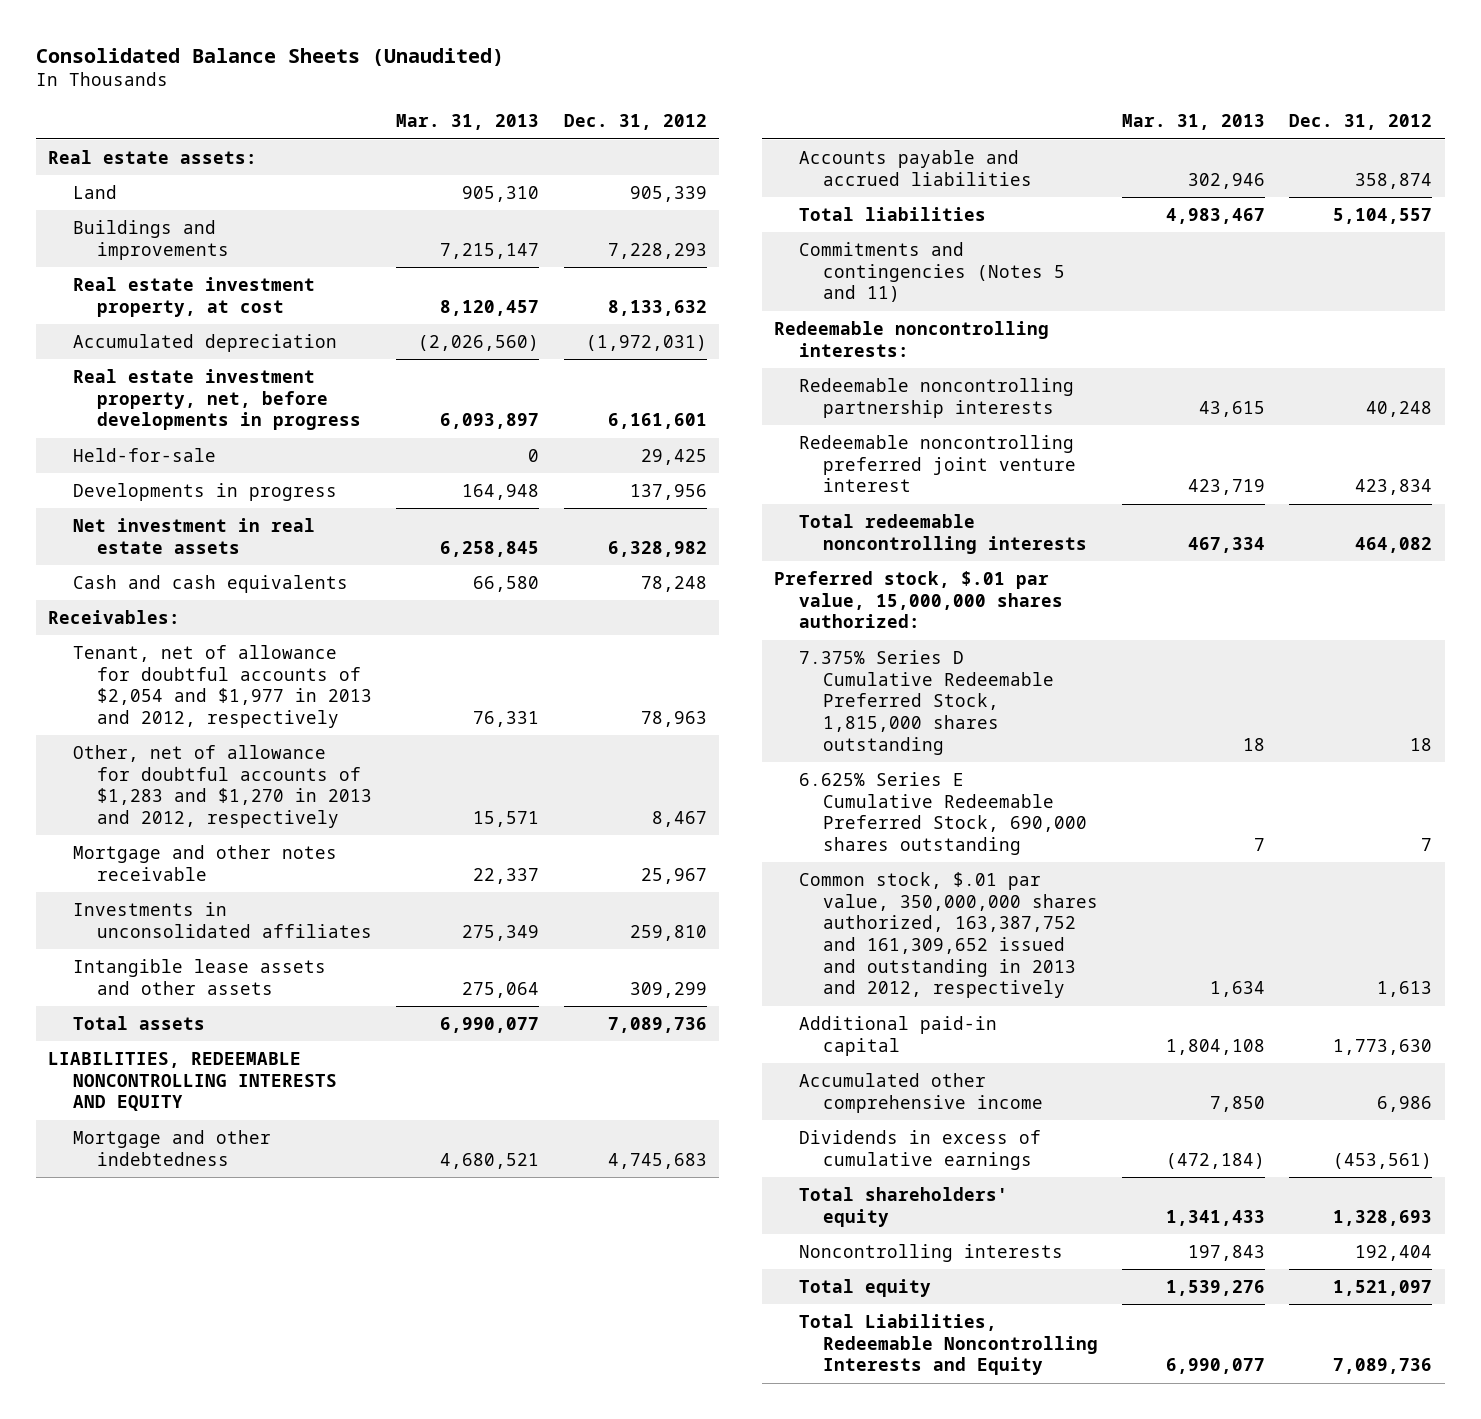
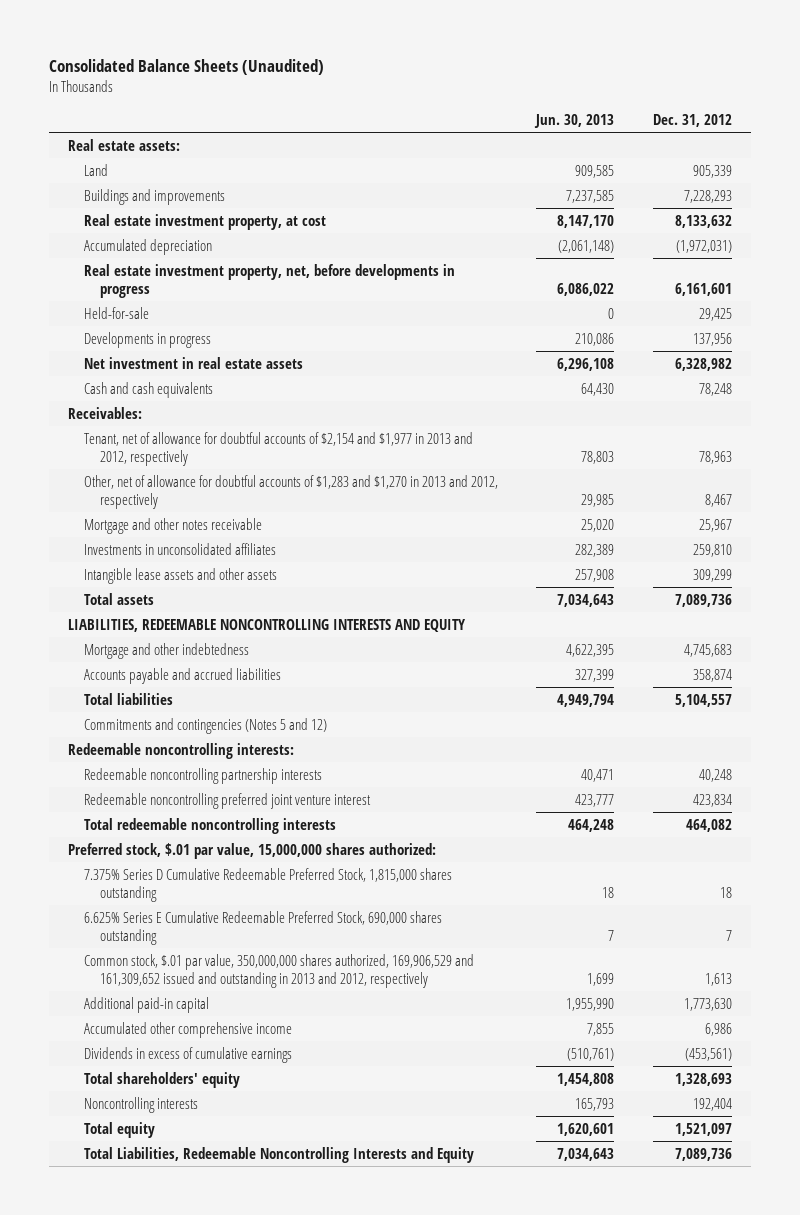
- | Mar. 31, 2013 | Dec. 31, 2012
+ | Jun. 30, 2013 | Dec. 31, 2012
- Tenant, net of allowance for doubtful accounts of $2,054 and $1,977 in 2013 and 2012, respectively | 76,331 | 78,963
+ Tenant, net of allowance for doubtful accounts of $2,154 and $1,977 in 2013 and 2012, respectively | 78,803 | 78,963
- Commitments and contingencies (Notes 5 and 11)
+ Commitments and contingencies (Notes 5 and 12)
- Common stock, $.01 par value, 350,000,000 shares authorized, 163,387,752 and 161,309,652 issued and outstanding in 2013 and 2012, respectively | 1,634 | 1,613
+ Common stock, $.01 par value, 350,000,000 shares authorized, 169,906,529 and 161,309,652 issued and outstanding in 2013 and 2012, respectively | 1,699 | 1,613

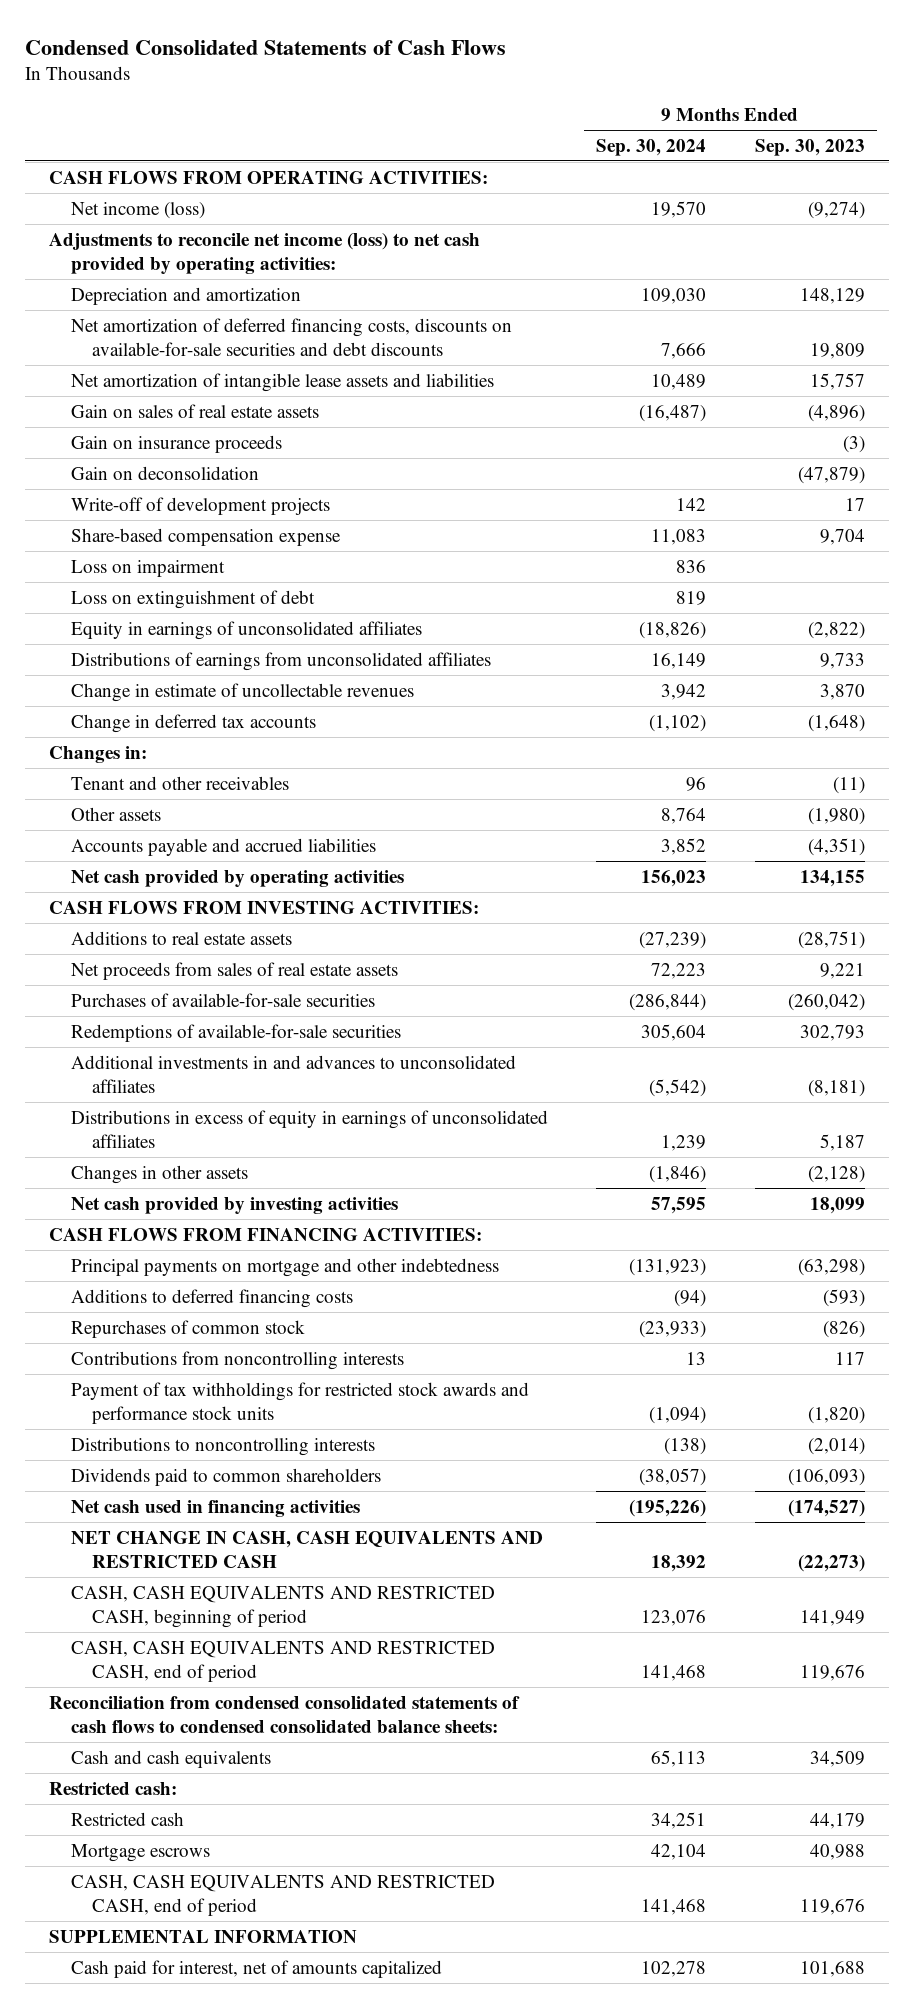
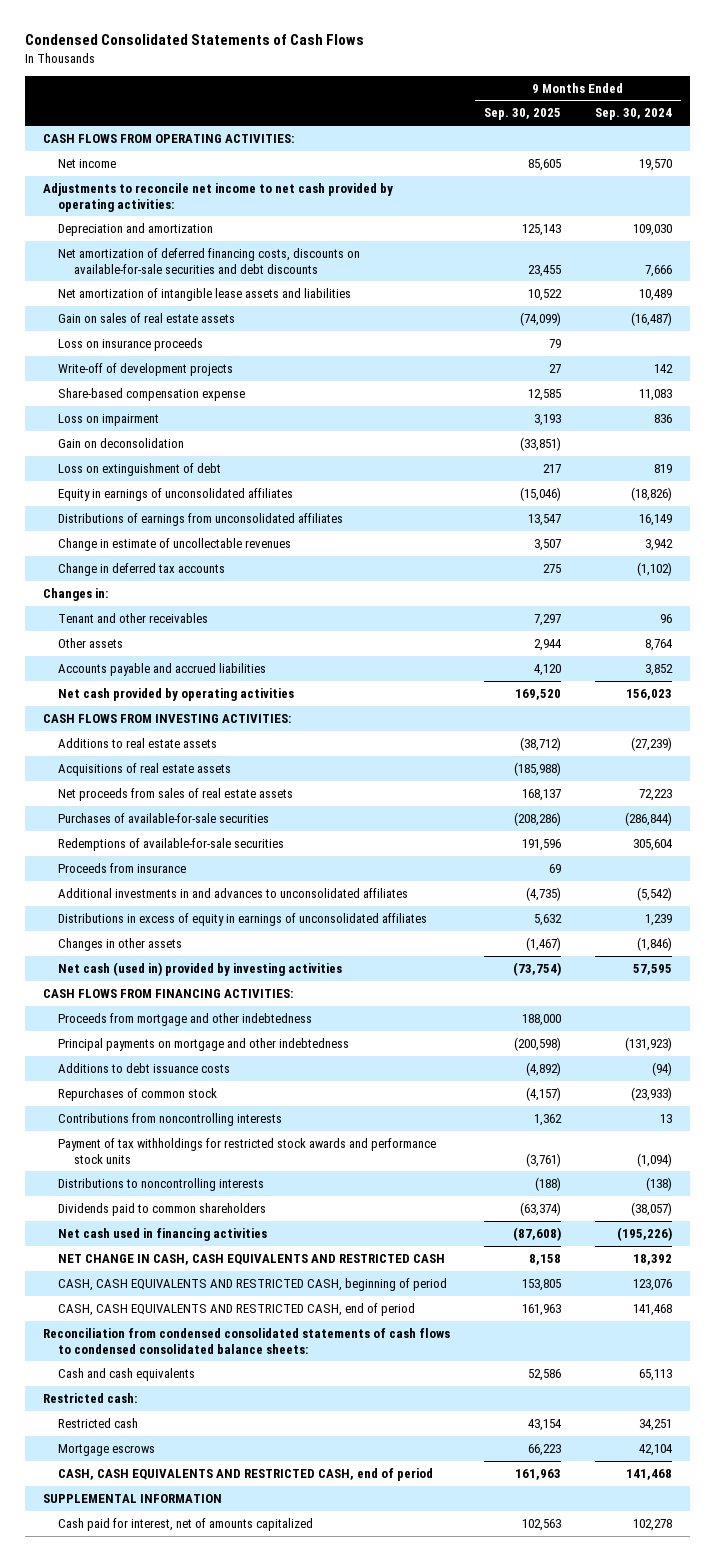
- | 9 Months Ended Sep. 30, 2024 | 9 Months Ended Sep. 30, 2023
+ | 9 Months Ended Sep. 30, 2025 | 9 Months Ended Sep. 30, 2024
- Net income (loss) | 19,570 | (9,274)
- Adjustments to reconcile net income (loss) to net cash provided by operating activities:
+ Net income | 85,605 | 19,570
+ Adjustments to reconcile net income to net cash provided by operating activities:
- Gain on insurance proceeds | | (3)
+ Loss on insurance proceeds | 79 |
moved down: Gain on deconsolidation | (33,851) |
+ Acquisitions of real estate assets | (185,988) |
+ Proceeds from insurance | 69 |
- Net cash provided by investing activities | 57,595 | 18,099
+ Net cash (used in) provided by investing activities | (73,754) | 57,595
+ Proceeds from mortgage and other indebtedness | 188,000 |
- Additions to deferred financing costs | (94) | (593)
+ Additions to debt issuance costs | (4,892) | (94)

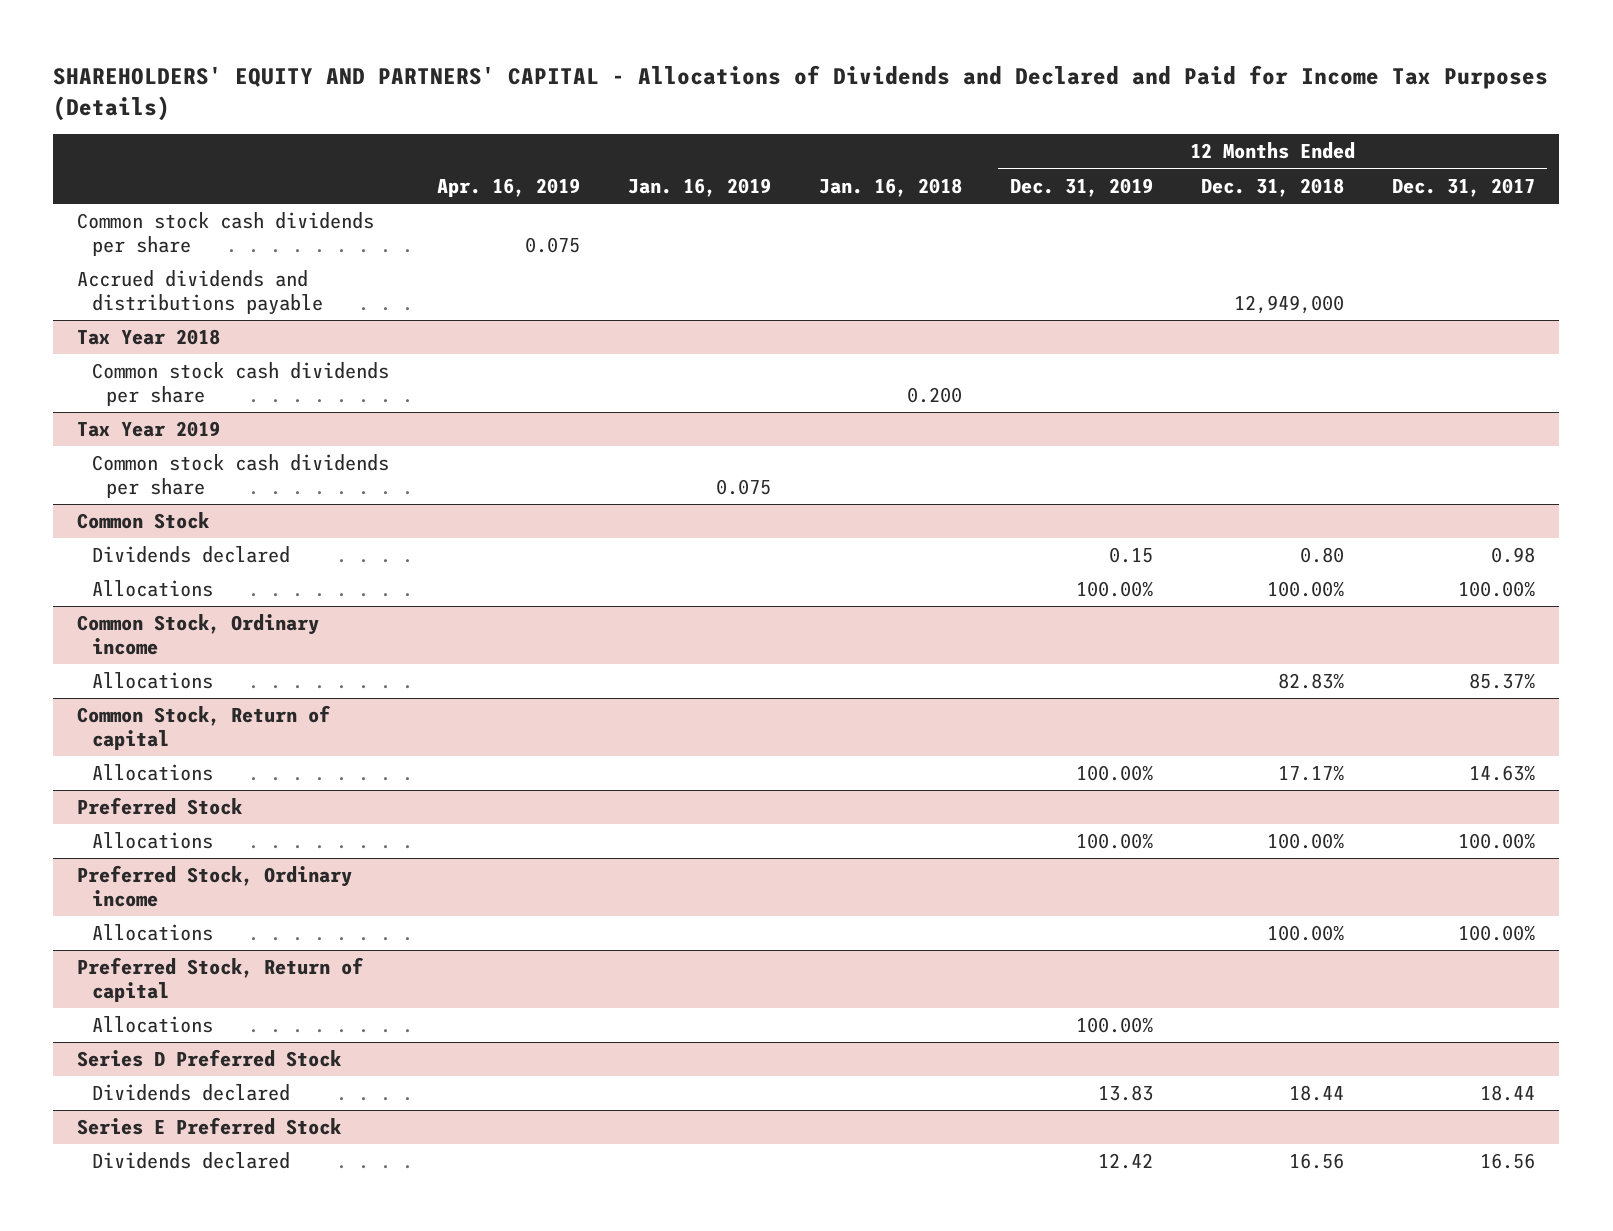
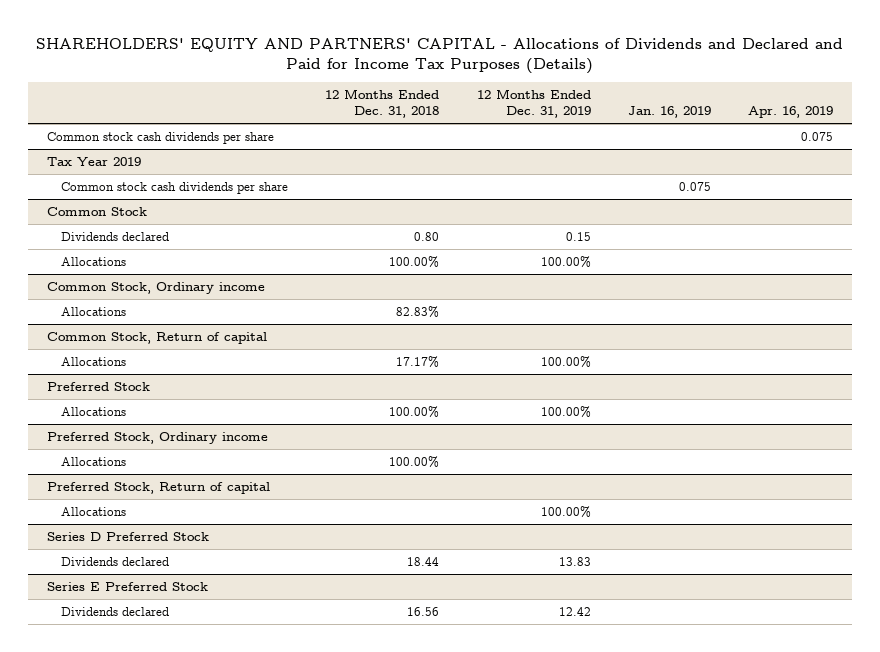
- | Apr. 16, 2019 | Jan. 16, 2019 | Jan. 16, 2018 | 12 Months Ended Dec. 31, 2019 | 12 Months Ended Dec. 31, 2018 | 12 Months Ended Dec. 31, 2017
+ | 12 Months Ended Dec. 31, 2018 | 12 Months Ended Dec. 31, 2019 | Jan. 16, 2019 | Apr. 16, 2019
- Accrued dividends and distributions payable | | | | | 12,949,000 |
- Tax Year 2018
- Common stock cash dividends per share | | | 0.200 | | |

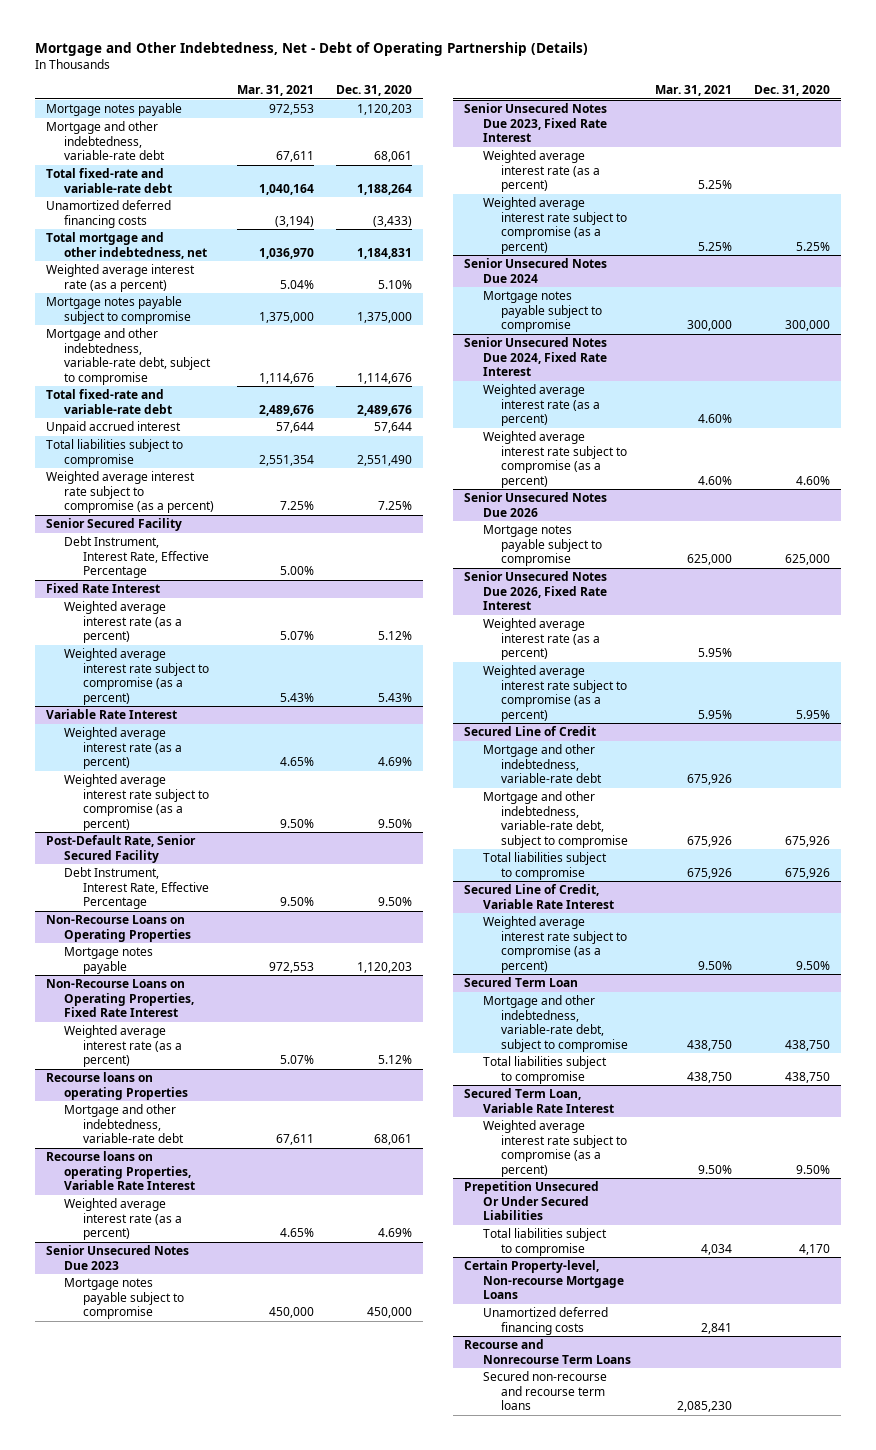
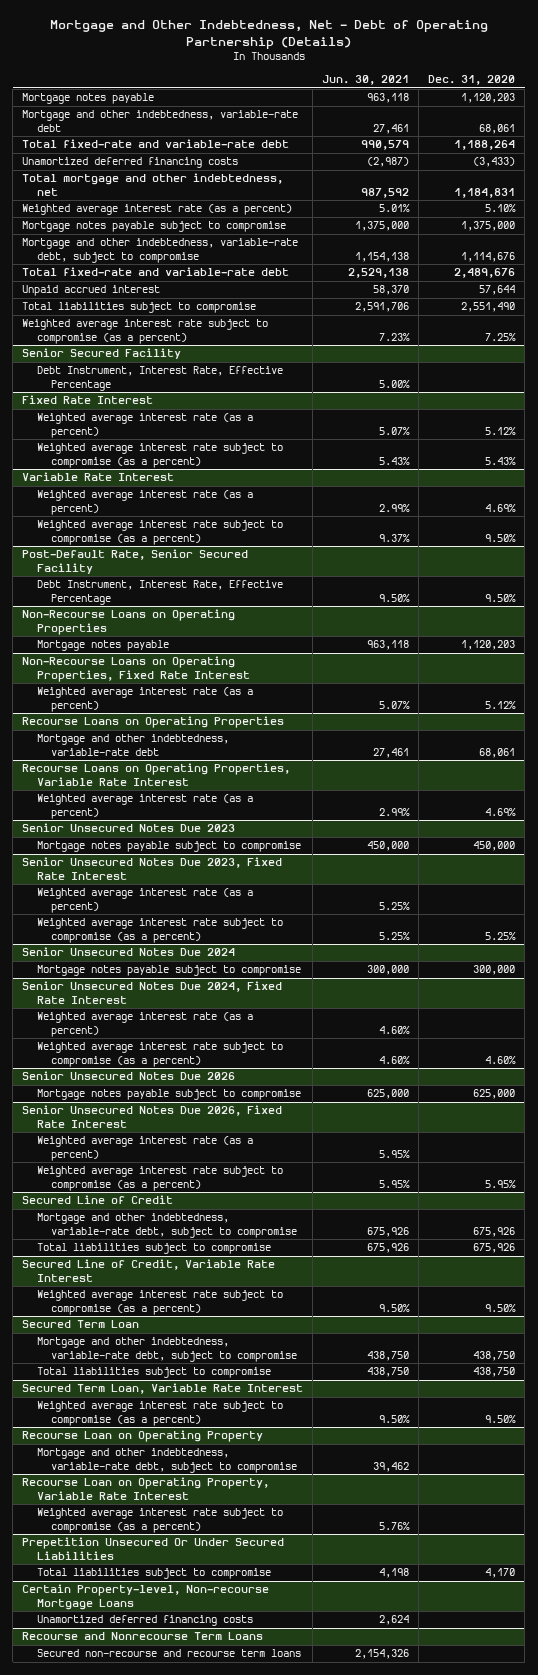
- | Mar. 31, 2021 | Dec. 31, 2020
+ | Jun. 30, 2021 | Dec. 31, 2020
- Recourse loans on operating Properties
+ Recourse Loans on Operating Properties
- Recourse loans on operating Properties, Variable Rate Interest
+ Recourse Loans on Operating Properties, Variable Rate Interest
@ Secured Line of Credit
- Mortgage and other indebtedness, variable-rate debt | 675,926 |
+ Recourse Loan on Operating Property
+ Mortgage and other indebtedness, variable-rate debt, subject to compromise | 39,462 |
+ Recourse Loan on Operating Property, Variable Rate Interest
+ Weighted average interest rate subject to compromise (as a percent) | 5.76% |

